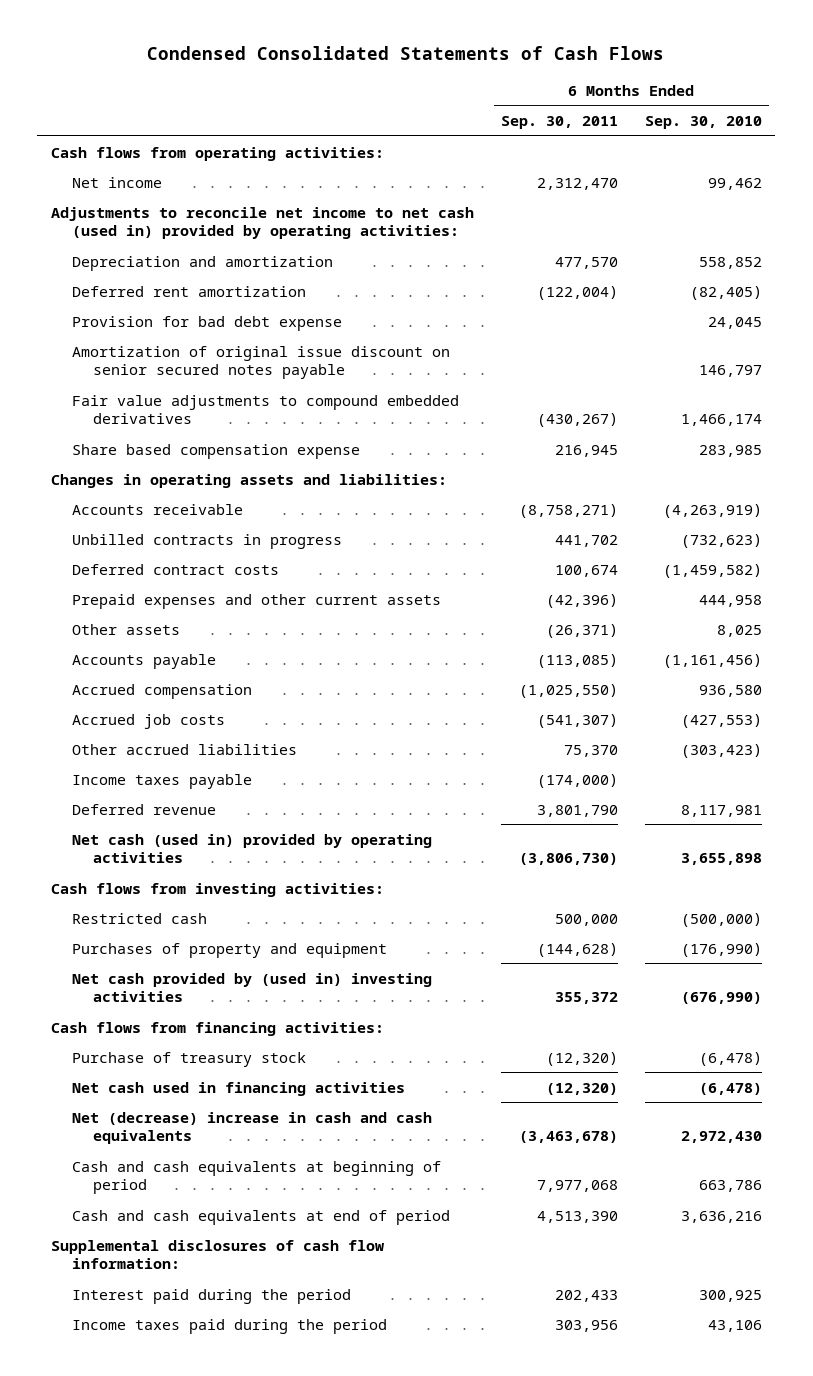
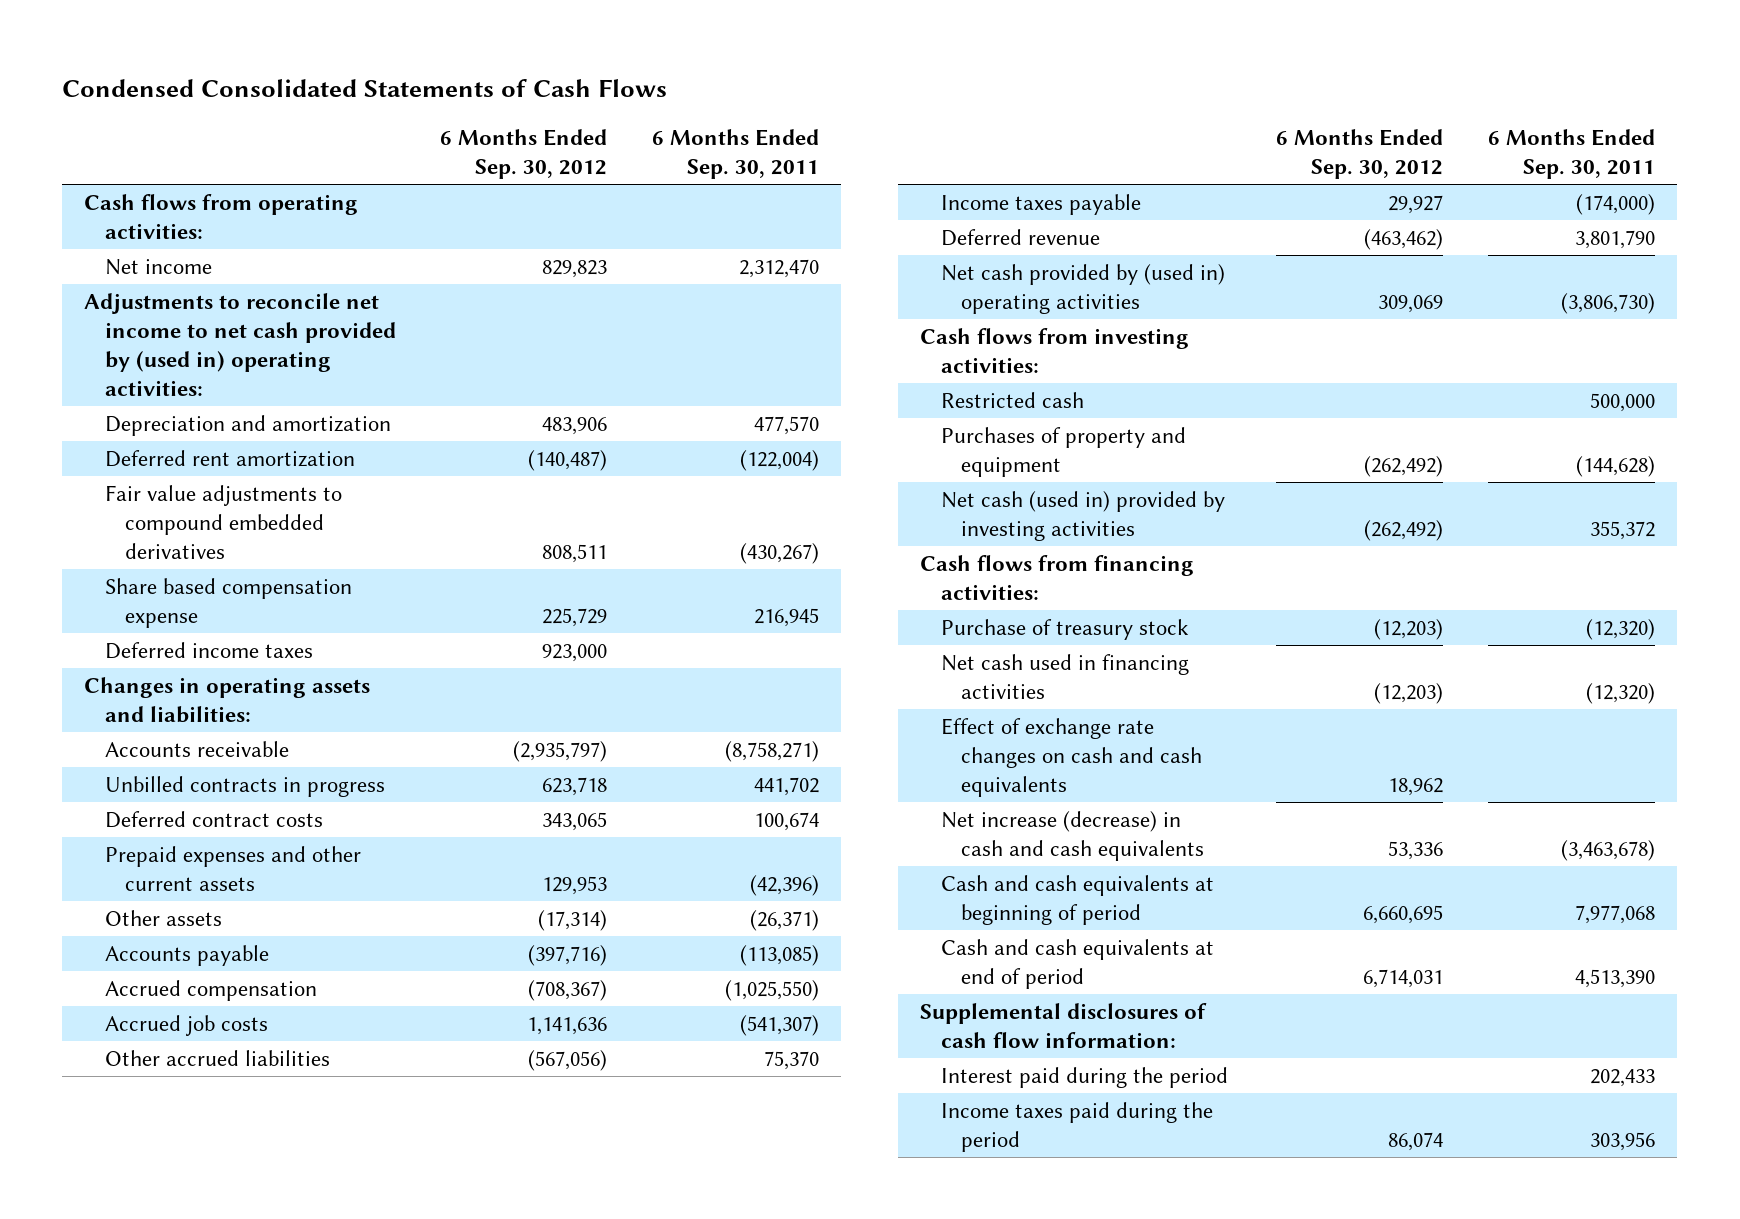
- | 6 Months Ended Sep. 30, 2011 | 6 Months Ended Sep. 30, 2010
+ | 6 Months Ended Sep. 30, 2012 | 6 Months Ended Sep. 30, 2011
- Adjustments to reconcile net income to net cash (used in) provided by operating activities:
+ Adjustments to reconcile net income to net cash provided by (used in) operating activities:
- Provision for bad debt expense | | 24,045
- Amortization of original issue discount on senior secured notes payable | | 146,797
+ Deferred income taxes | 923,000 |
- Net cash (used in) provided by operating activities | (3,806,730) | 3,655,898
+ Net cash provided by (used in) operating activities | 309,069 | (3,806,730)
- Net cash provided by (used in) investing activities | 355,372 | (676,990)
+ Net cash (used in) provided by investing activities | (262,492) | 355,372
- Net (decrease) increase in cash and cash equivalents | (3,463,678) | 2,972,430
+ Effect of exchange rate changes on cash and cash equivalents | 18,962 |
+ Net increase (decrease) in cash and cash equivalents | 53,336 | (3,463,678)

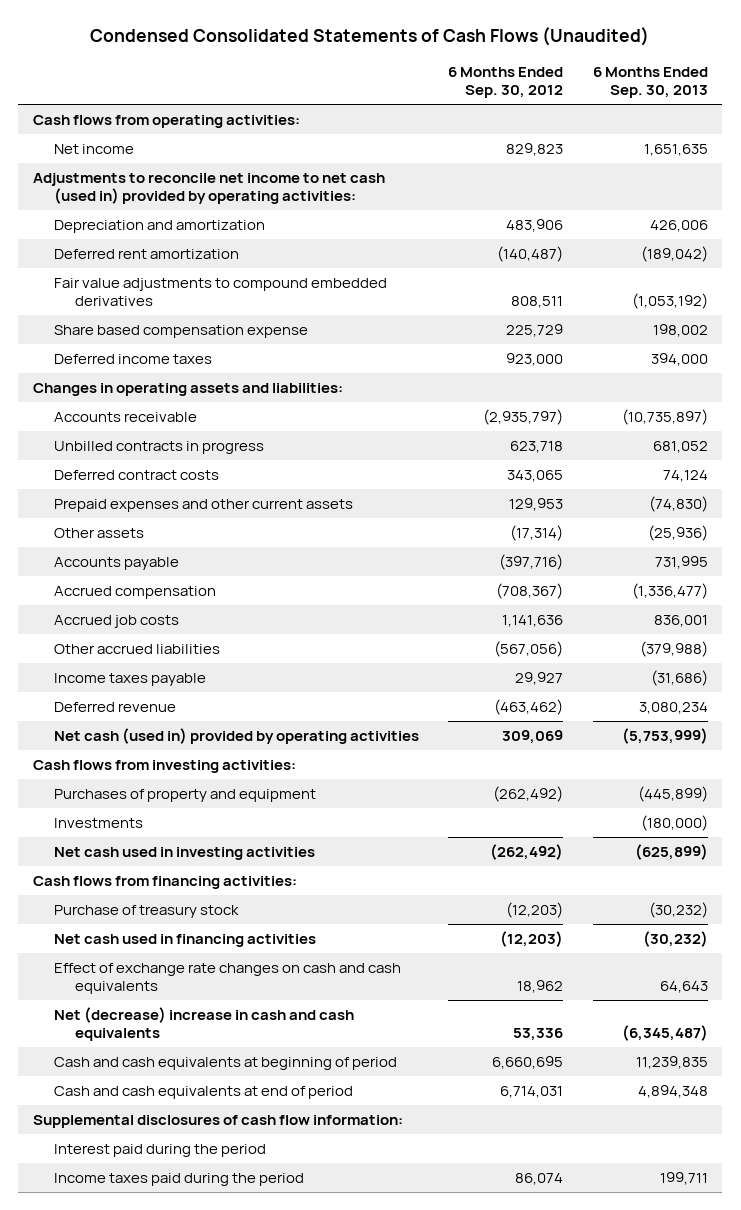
- Condensed Consolidated Statements of Cash Flows
+ Condensed Consolidated Statements of Cash Flows (Unaudited)
- | 6 Months Ended Sep. 30, 2012 | 6 Months Ended Sep. 30, 2011
+ | 6 Months Ended Sep. 30, 2012 | 6 Months Ended Sep. 30, 2013
- Adjustments to reconcile net income to net cash provided by (used in) operating activities:
+ Adjustments to reconcile net income to net cash (used in) provided by operating activities:
- Net cash provided by (used in) operating activities | 309,069 | (3,806,730)
+ Net cash (used in) provided by operating activities | 309,069 | (5,753,999)
- Restricted cash | | 500,000
- Net cash (used in) provided by investing activities | (262,492) | 355,372
+ Investments | | (180,000)
+ Net cash used in investing activities | (262,492) | (625,899)
- Net increase (decrease) in cash and cash equivalents | 53,336 | (3,463,678)
+ Net (decrease) increase in cash and cash equivalents | 53,336 | (6,345,487)

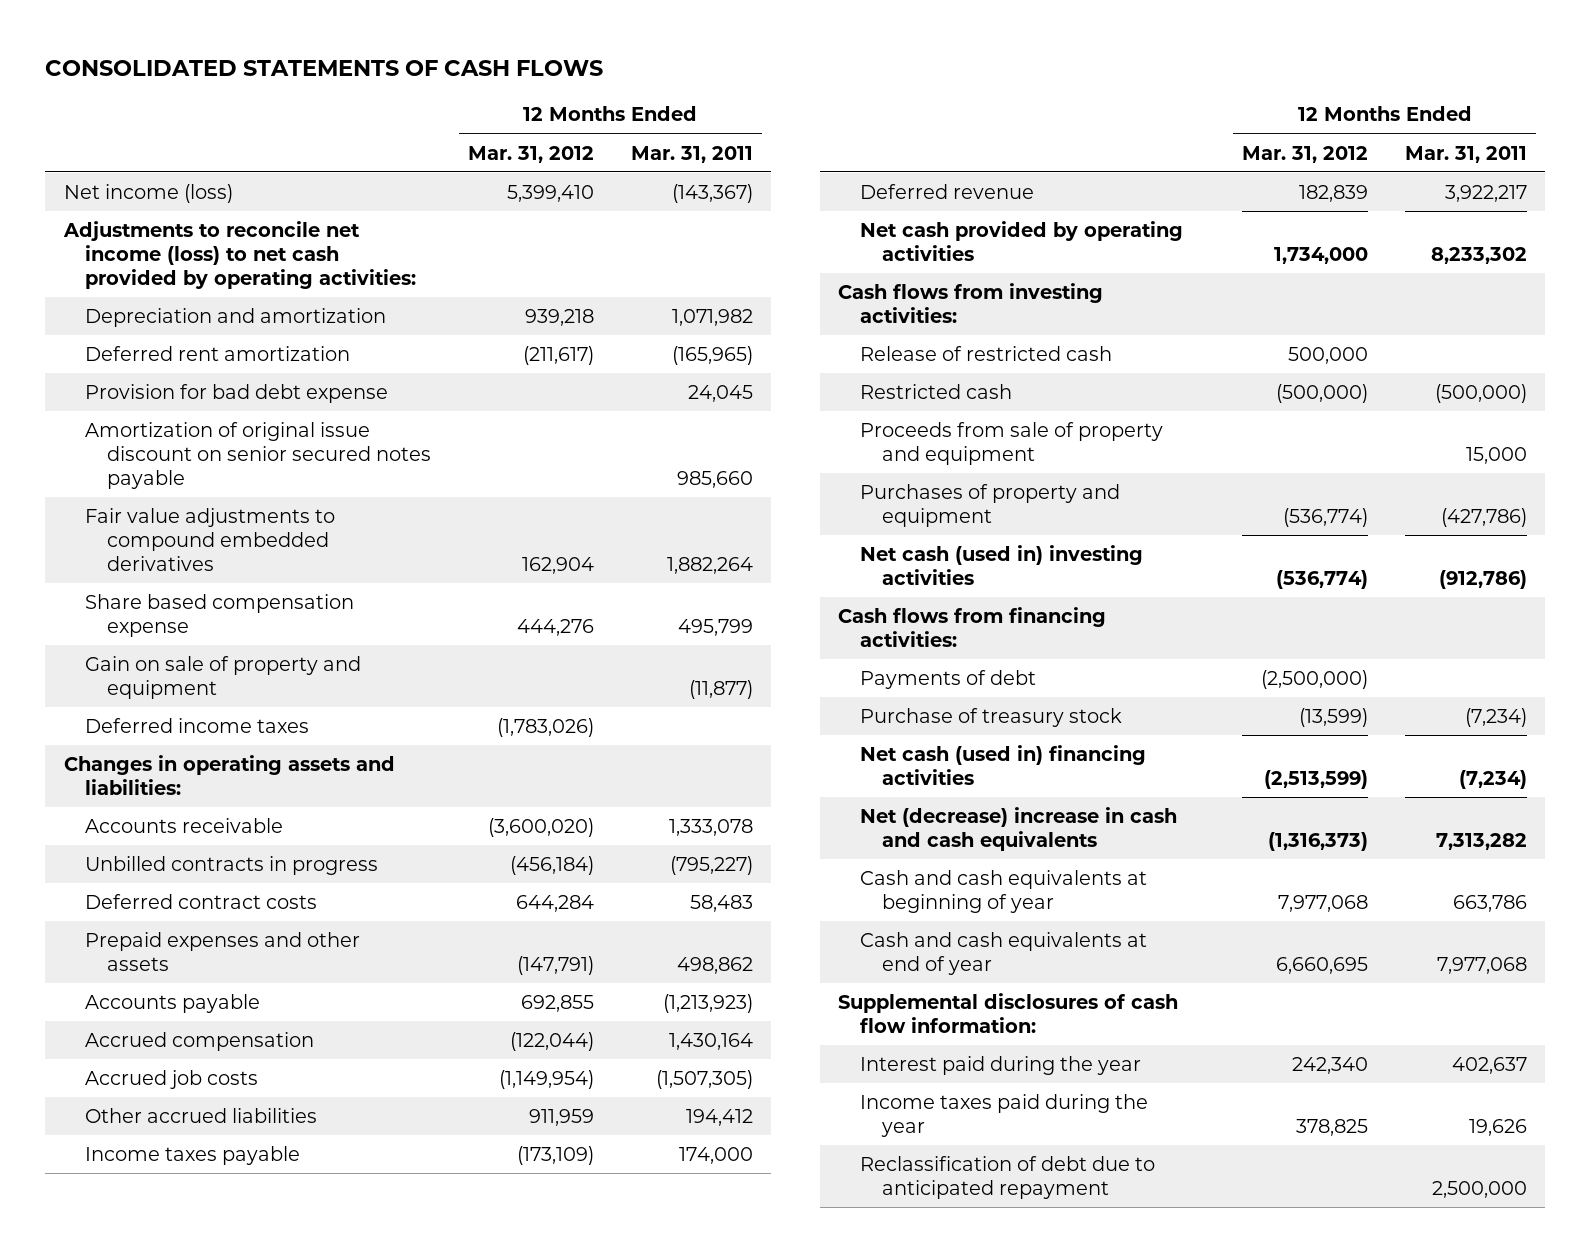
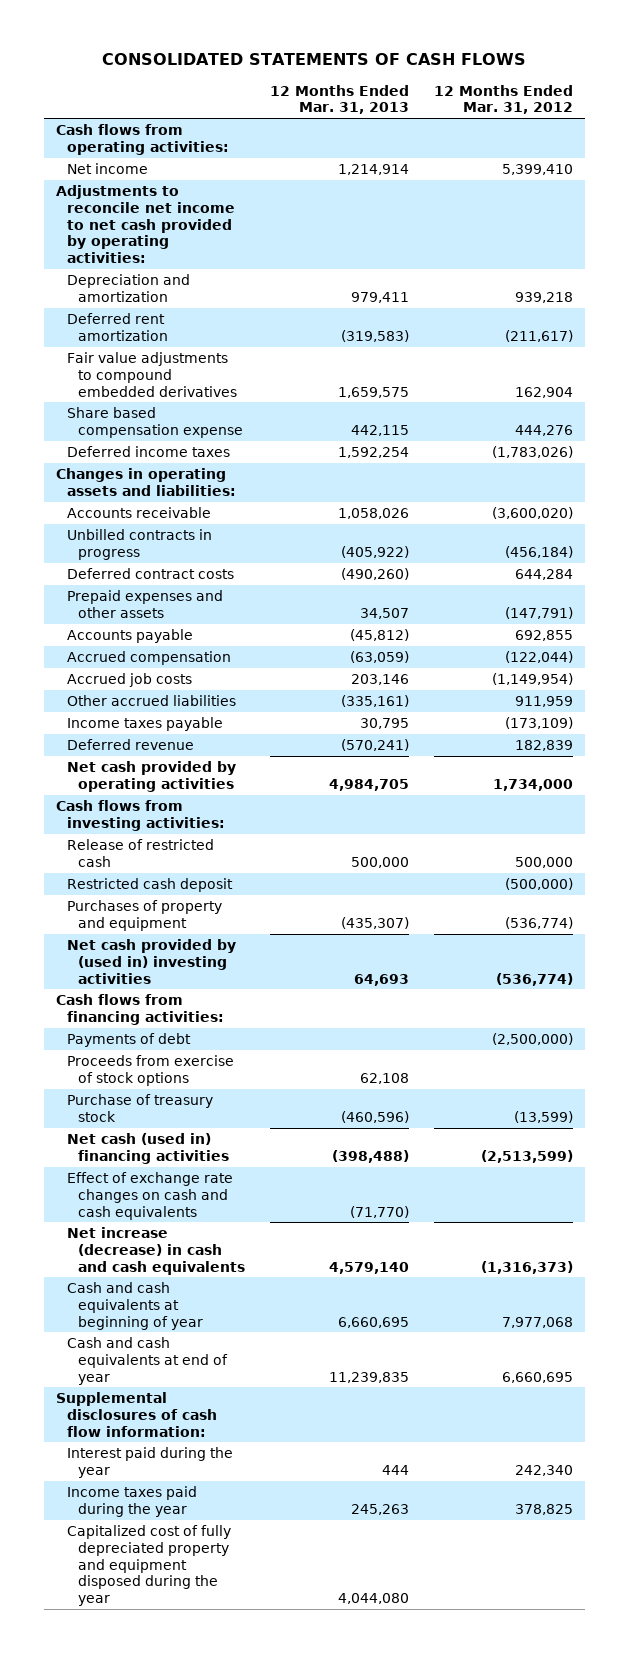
- | 12 Months Ended Mar. 31, 2012 | 12 Months Ended Mar. 31, 2011
+ | 12 Months Ended Mar. 31, 2013 | 12 Months Ended Mar. 31, 2012
- Net income (loss) | 5,399,410 | (143,367)
- Adjustments to reconcile net income (loss) to net cash provided by operating activities:
+ Cash flows from operating activities:
+ Net income | 1,214,914 | 5,399,410
+ Adjustments to reconcile net income to net cash provided by operating activities:
- Provision for bad debt expense | | 24,045
- Amortization of original issue discount on senior secured notes payable | | 985,660
- Gain on sale of property and equipment | | (11,877)
- Restricted cash | (500,000) | (500,000)
- Proceeds from sale of property and equipment | | 15,000
+ Restricted cash deposit | | (500,000)
- Net cash (used in) investing activities | (536,774) | (912,786)
+ Net cash provided by (used in) investing activities | 64,693 | (536,774)
+ Proceeds from exercise of stock options | 62,108 |
- Net (decrease) increase in cash and cash equivalents | (1,316,373) | 7,313,282
+ Effect of exchange rate changes on cash and cash equivalents | (71,770) |
+ Net increase (decrease) in cash and cash equivalents | 4,579,140 | (1,316,373)
- Reclassification of debt due to anticipated repayment | | 2,500,000
+ Capitalized cost of fully depreciated property and equipment disposed during the year | 4,044,080 |

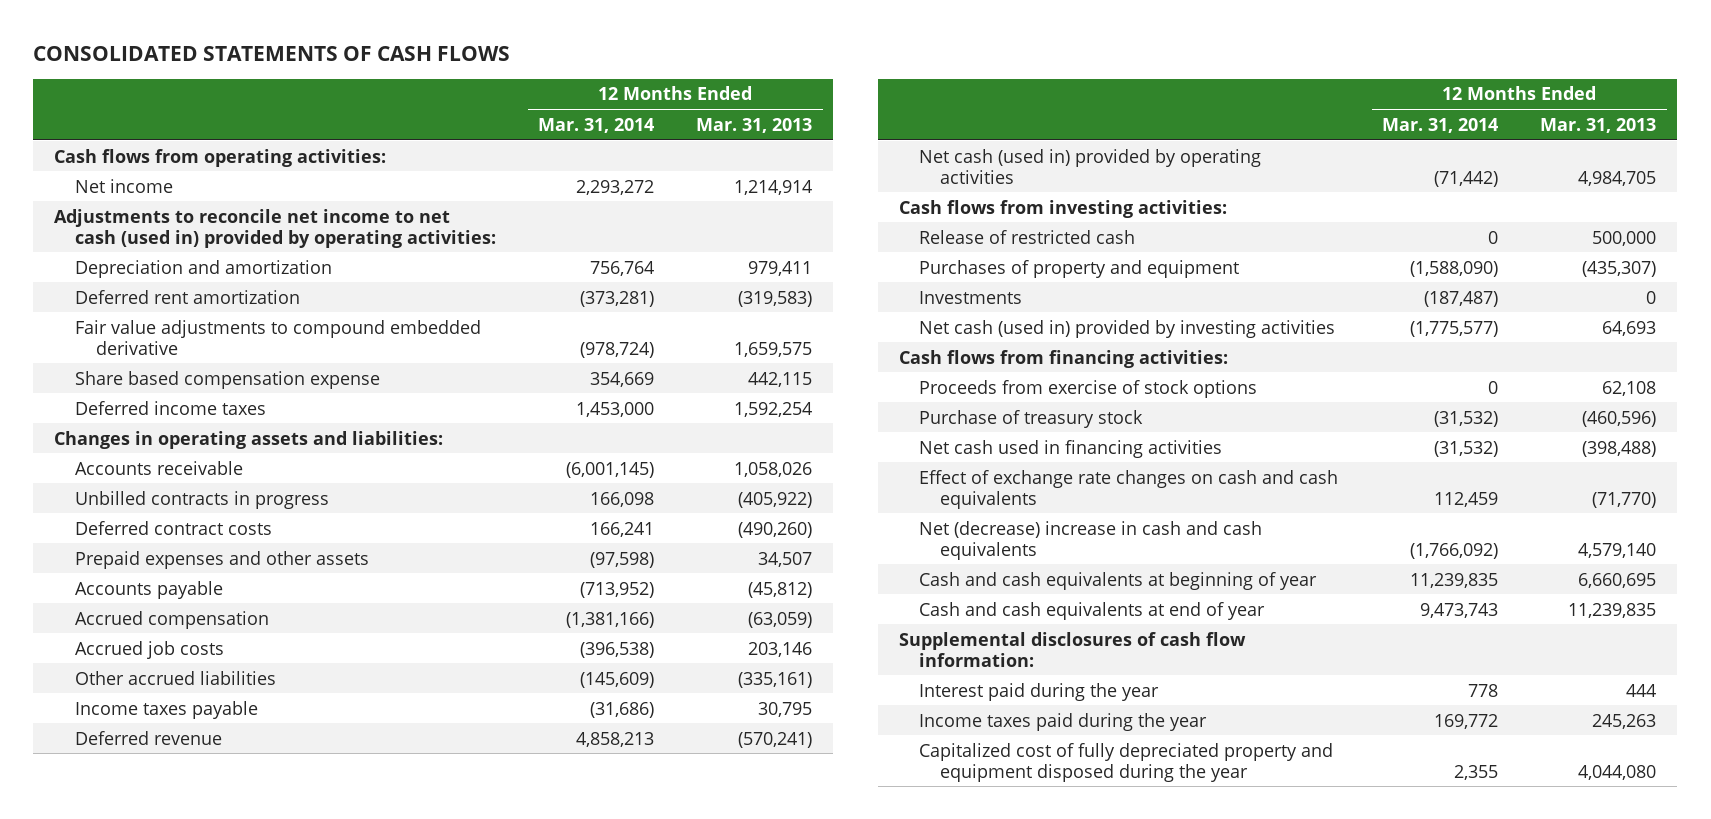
- | 12 Months Ended Mar. 31, 2013 | 12 Months Ended Mar. 31, 2012
+ | 12 Months Ended Mar. 31, 2014 | 12 Months Ended Mar. 31, 2013
- Adjustments to reconcile net income to net cash provided by operating activities:
+ Adjustments to reconcile net income to net cash (used in) provided by operating activities:
- Fair value adjustments to compound embedded derivatives | 1,659,575 | 162,904
+ Fair value adjustments to compound embedded derivative | (978,724) | 1,659,575
- Net cash provided by operating activities | 4,984,705 | 1,734,000
+ Net cash (used in) provided by operating activities | (71,442) | 4,984,705
- Restricted cash deposit | | (500,000)
- Net cash provided by (used in) investing activities | 64,693 | (536,774)
+ Investments | (187,487) | 0
+ Net cash (used in) provided by investing activities | (1,775,577) | 64,693
- Payments of debt | | (2,500,000)
- Net cash (used in) financing activities | (398,488) | (2,513,599)
+ Net cash used in financing activities | (31,532) | (398,488)
- Net increase (decrease) in cash and cash equivalents | 4,579,140 | (1,316,373)
+ Net (decrease) increase in cash and cash equivalents | (1,766,092) | 4,579,140

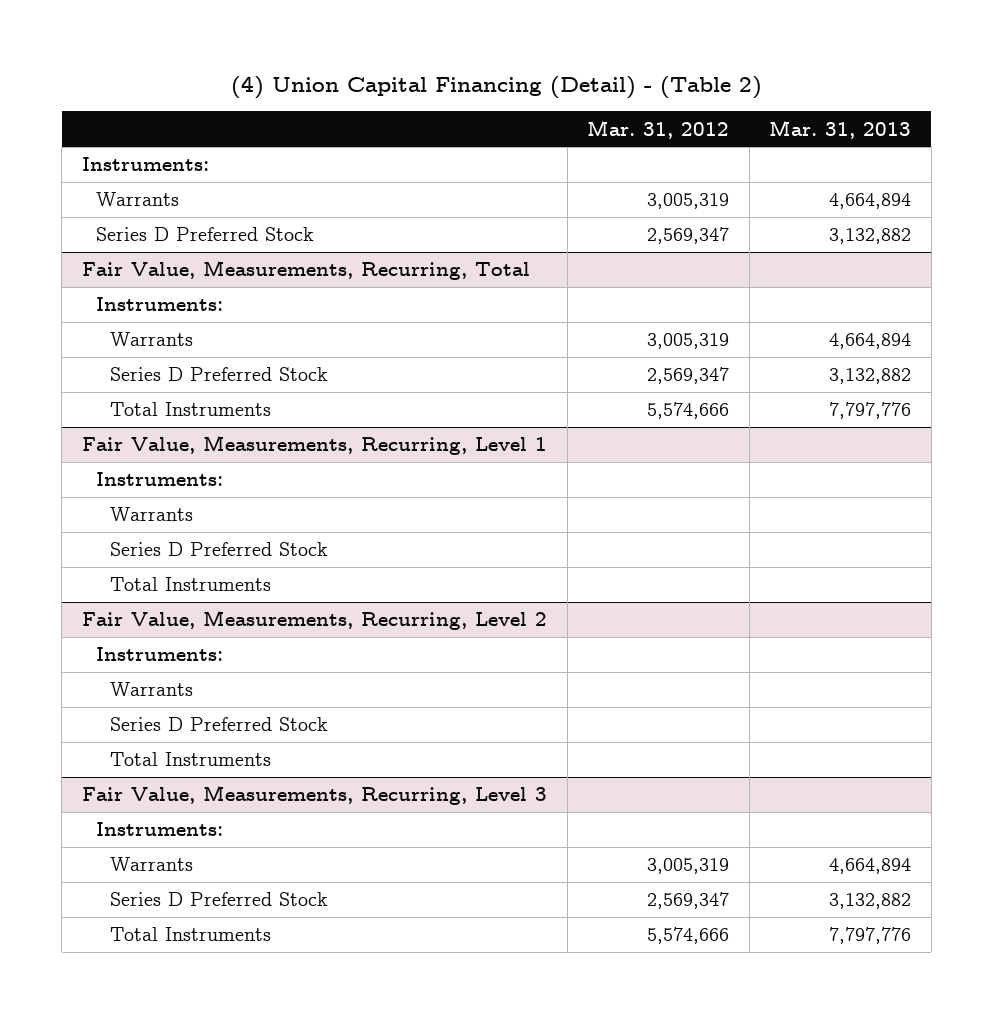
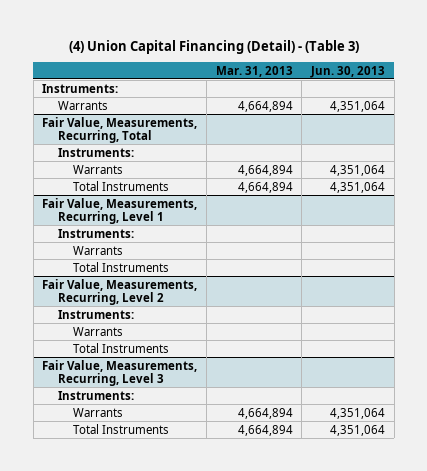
- (4) Union Capital Financing (Detail) - (Table 2)
+ (4) Union Capital Financing (Detail) - (Table 3)
- | Mar. 31, 2012 | Mar. 31, 2013
+ | Mar. 31, 2013 | Jun. 30, 2013
- Series D Preferred Stock | 2,569,347 | 3,132,882
@ Fair Value, Measurements, Recurring, Total
- Series D Preferred Stock | 2,569,347 | 3,132,882
- Total Instruments | 5,574,666 | 7,797,776
+ Total Instruments | 4,664,894 | 4,351,064
@ Fair Value, Measurements, Recurring, Level 1
- Series D Preferred Stock
@ Fair Value, Measurements, Recurring, Level 2
- Series D Preferred Stock
@ Fair Value, Measurements, Recurring, Level 3
- Series D Preferred Stock | 2,569,347 | 3,132,882
- Total Instruments | 5,574,666 | 7,797,776
+ Total Instruments | 4,664,894 | 4,351,064

